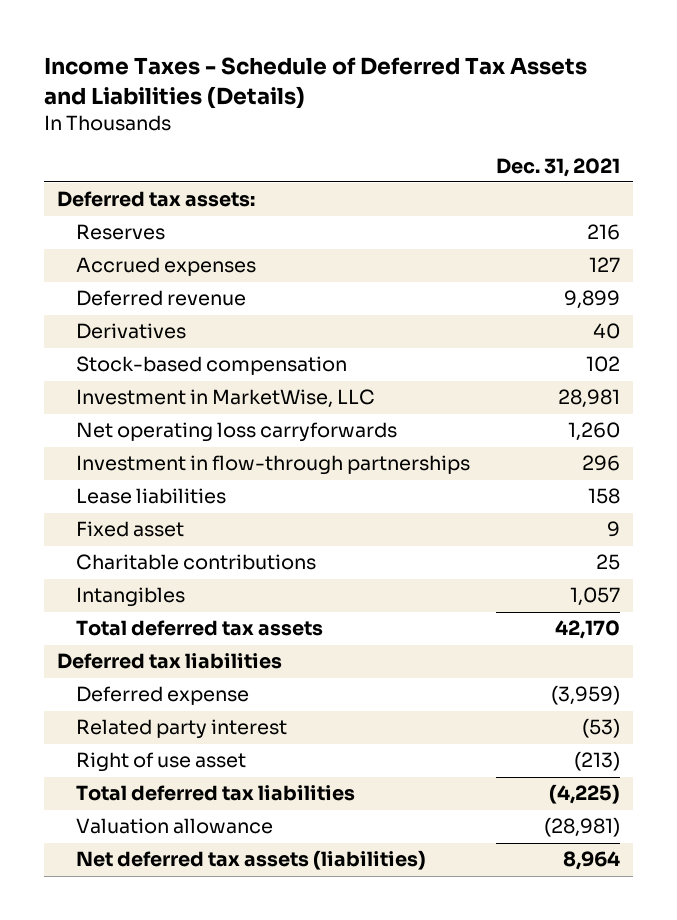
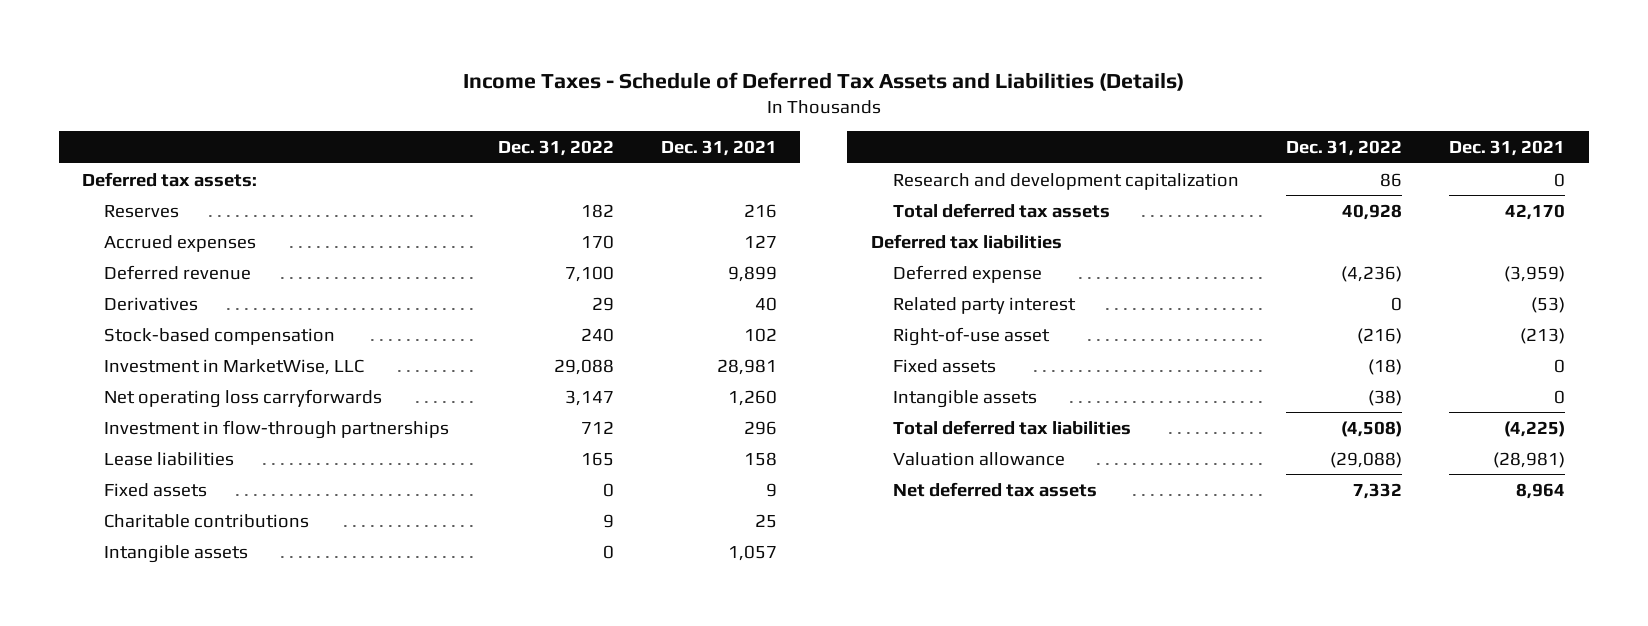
- | Dec. 31, 2021
+ | Dec. 31, 2022 | Dec. 31, 2021
- Fixed asset | 9
+ Fixed assets | 0 | 9
- Intangibles | 1,057
+ Intangible assets | 0 | 1,057
+ Research and development capitalization | 86 | 0
- Right of use asset | (213)
+ Right-of-use asset | (216) | (213)
+ Fixed assets | (18) | 0
+ Intangible assets | (38) | 0
- Net deferred tax assets (liabilities) | 8,964
+ Net deferred tax assets | 7,332 | 8,964

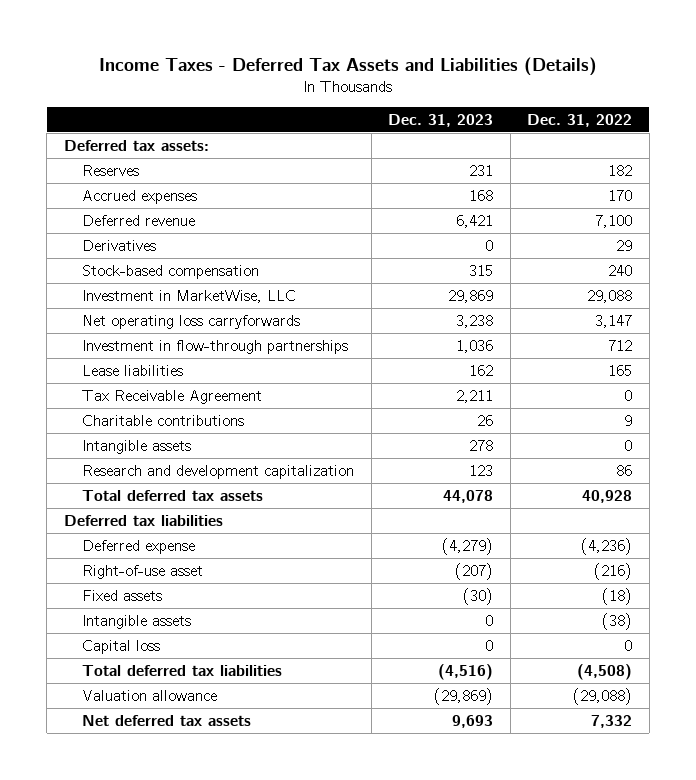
- Income Taxes - Schedule of Deferred Tax Assets and Liabilities (Details)
+ Income Taxes - Deferred Tax Assets and Liabilities (Details)
- | Dec. 31, 2022 | Dec. 31, 2021
+ | Dec. 31, 2023 | Dec. 31, 2022
- Fixed assets | 0 | 9
+ Tax Receivable Agreement | 2,211 | 0
- Related party interest | 0 | (53)
+ Capital loss | 0 | 0

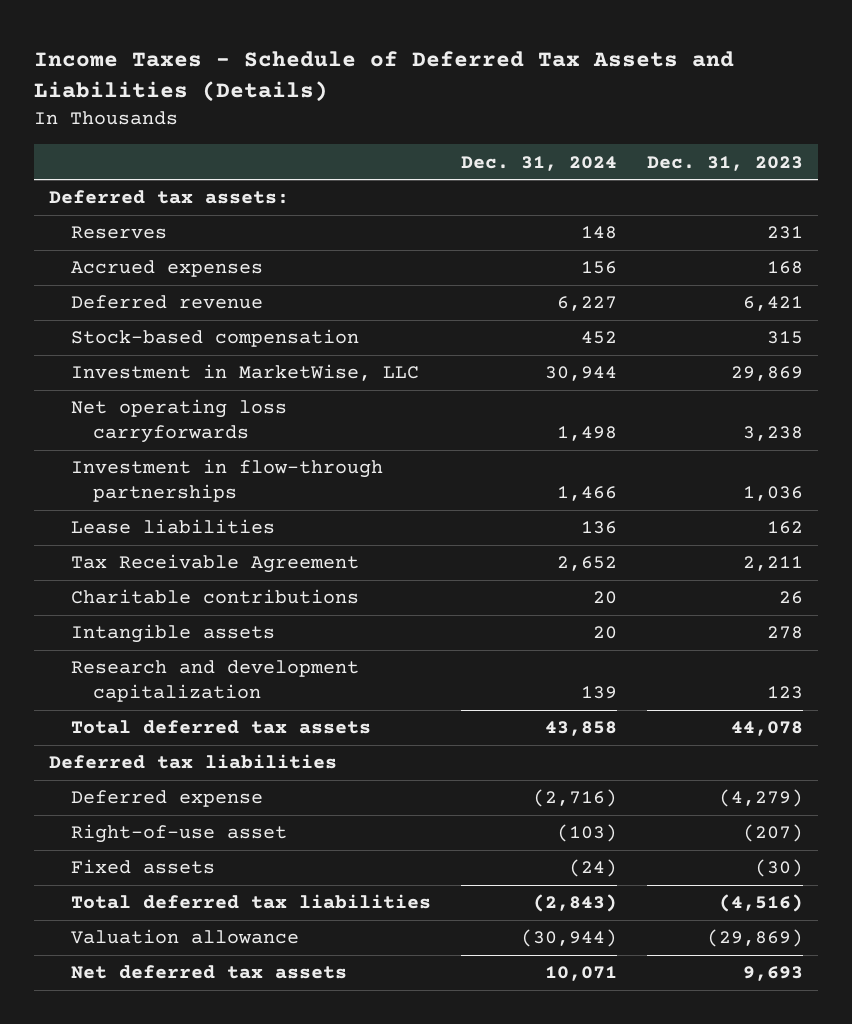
- Income Taxes - Deferred Tax Assets and Liabilities (Details)
+ Income Taxes - Schedule of Deferred Tax Assets and Liabilities (Details)
- | Dec. 31, 2023 | Dec. 31, 2022
+ | Dec. 31, 2024 | Dec. 31, 2023
- Derivatives | 0 | 29
- Intangible assets | 0 | (38)
- Capital loss | 0 | 0

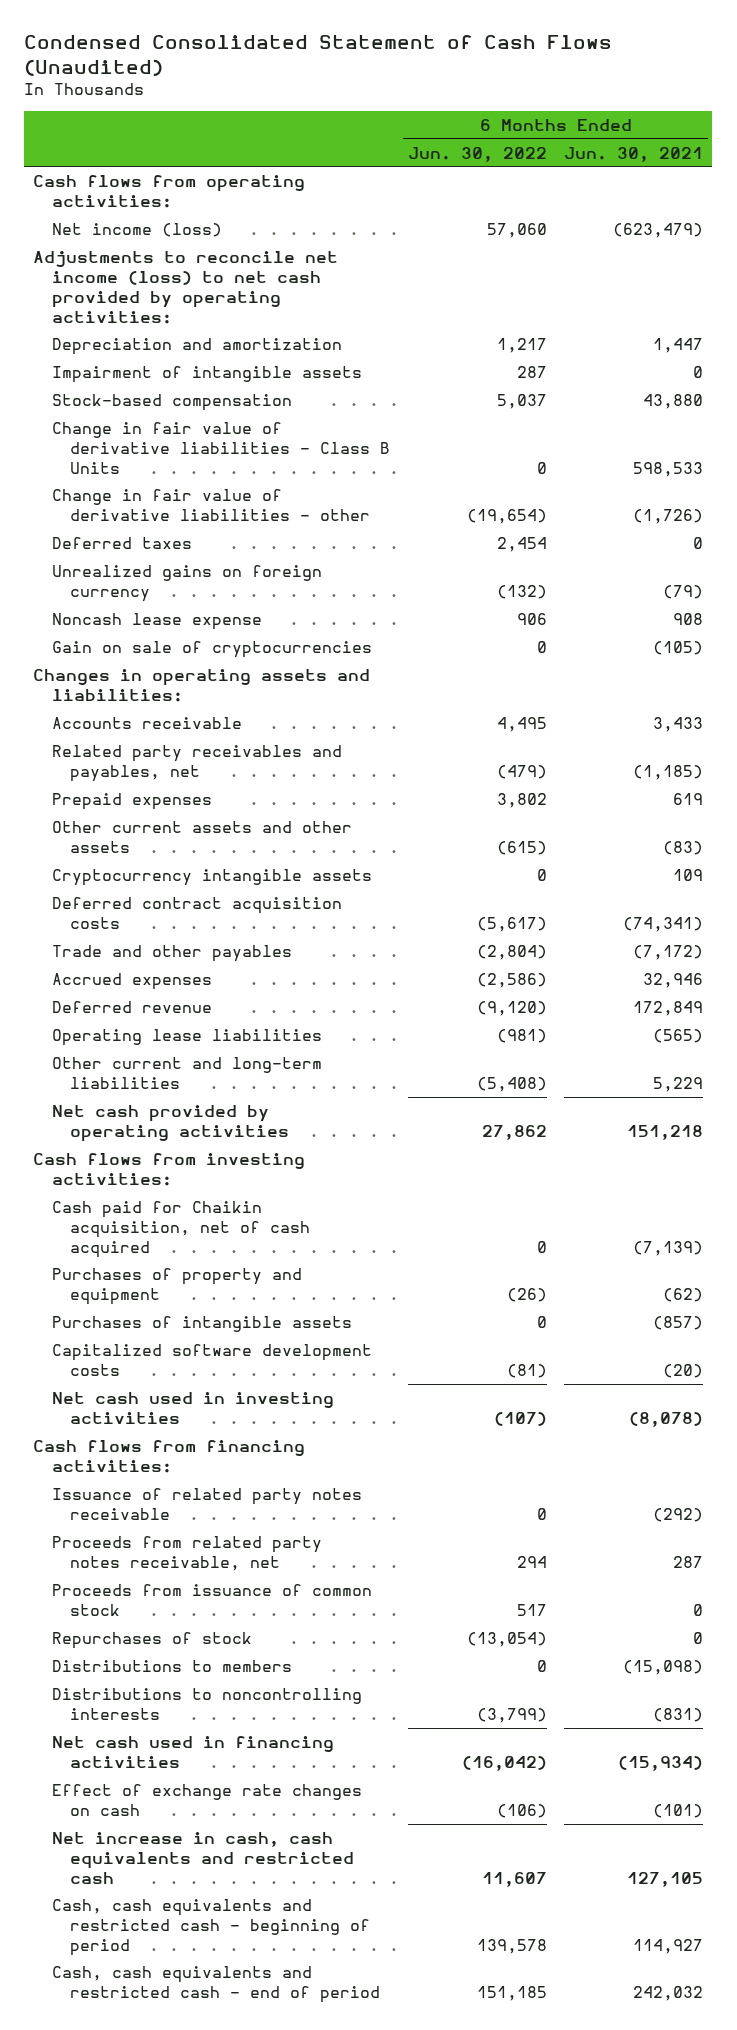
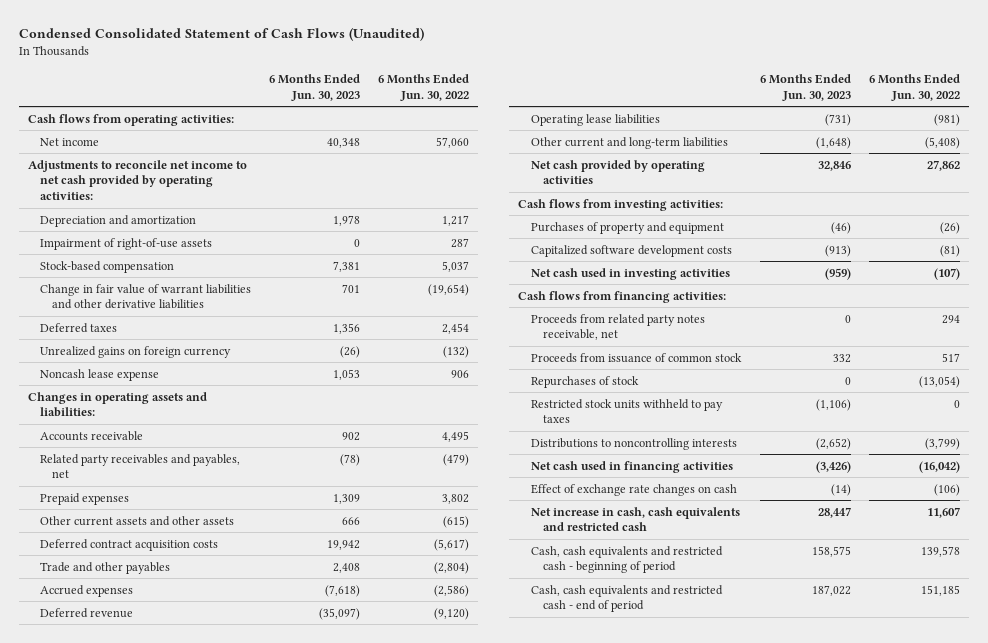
- | 6 Months Ended Jun. 30, 2022 | 6 Months Ended Jun. 30, 2021
+ | 6 Months Ended Jun. 30, 2023 | 6 Months Ended Jun. 30, 2022
- Net income (loss) | 57,060 | (623,479)
- Adjustments to reconcile net income (loss) to net cash provided by operating activities:
+ Net income | 40,348 | 57,060
+ Adjustments to reconcile net income to net cash provided by operating activities:
- Impairment of intangible assets | 287 | 0
+ Impairment of right-of-use assets | 0 | 287
- Change in fair value of derivative liabilities - Class B Units | 0 | 598,533
- Change in fair value of derivative liabilities - other | (19,654) | (1,726)
+ Change in fair value of warrant liabilities and other derivative liabilities | 701 | (19,654)
- Gain on sale of cryptocurrencies | 0 | (105)
- Cryptocurrency intangible assets | 0 | 109
- Cash paid for Chaikin acquisition, net of cash acquired | 0 | (7,139)
- Purchases of intangible assets | 0 | (857)
- Issuance of related party notes receivable | 0 | (292)
- Distributions to members | 0 | (15,098)
+ Restricted stock units withheld to pay taxes | (1,106) | 0

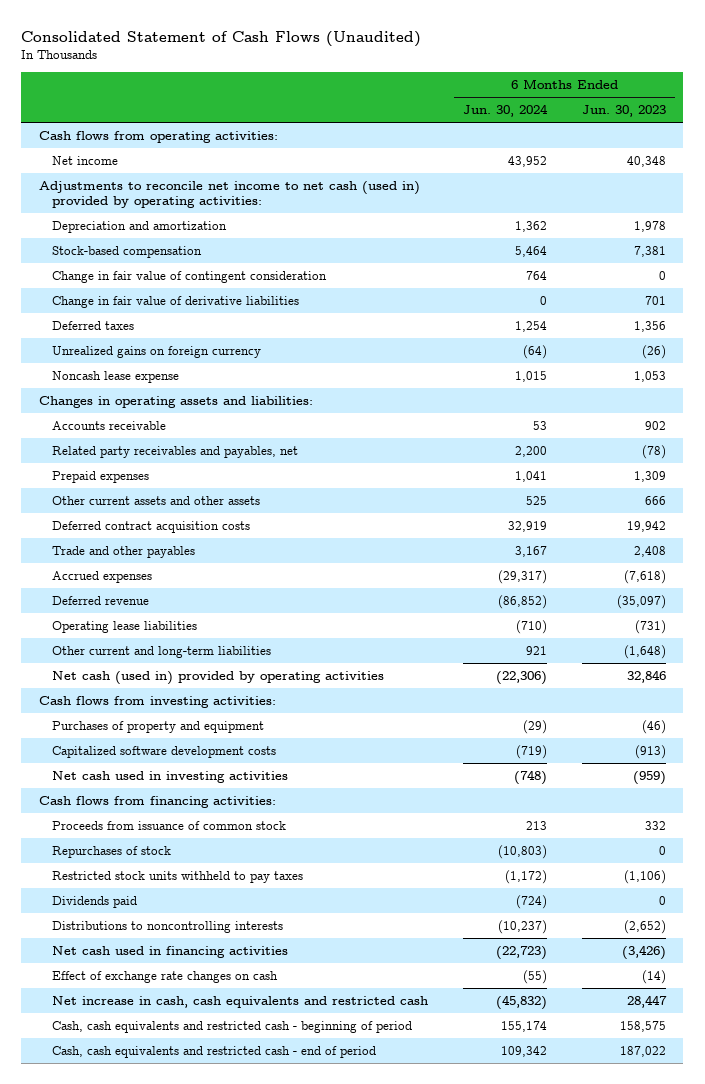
- Condensed Consolidated Statement of Cash Flows (Unaudited)
+ Consolidated Statement of Cash Flows (Unaudited)
- | 6 Months Ended Jun. 30, 2023 | 6 Months Ended Jun. 30, 2022
+ | 6 Months Ended Jun. 30, 2024 | 6 Months Ended Jun. 30, 2023
- Adjustments to reconcile net income to net cash provided by operating activities:
+ Adjustments to reconcile net income to net cash (used in) provided by operating activities:
- Impairment of right-of-use assets | 0 | 287
- Change in fair value of warrant liabilities and other derivative liabilities | 701 | (19,654)
+ Change in fair value of contingent consideration | 764 | 0
+ Change in fair value of derivative liabilities | 0 | 701
- Net cash provided by operating activities | 32,846 | 27,862
+ Net cash (used in) provided by operating activities | (22,306) | 32,846
- Proceeds from related party notes receivable, net | 0 | 294
+ Dividends paid | (724) | 0

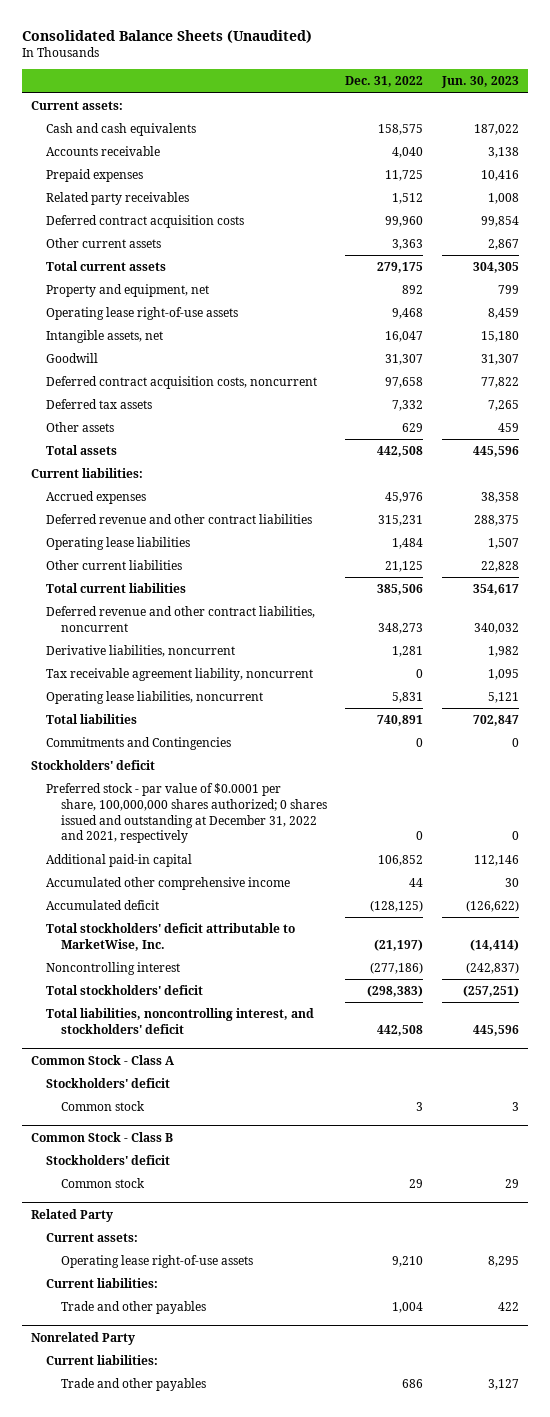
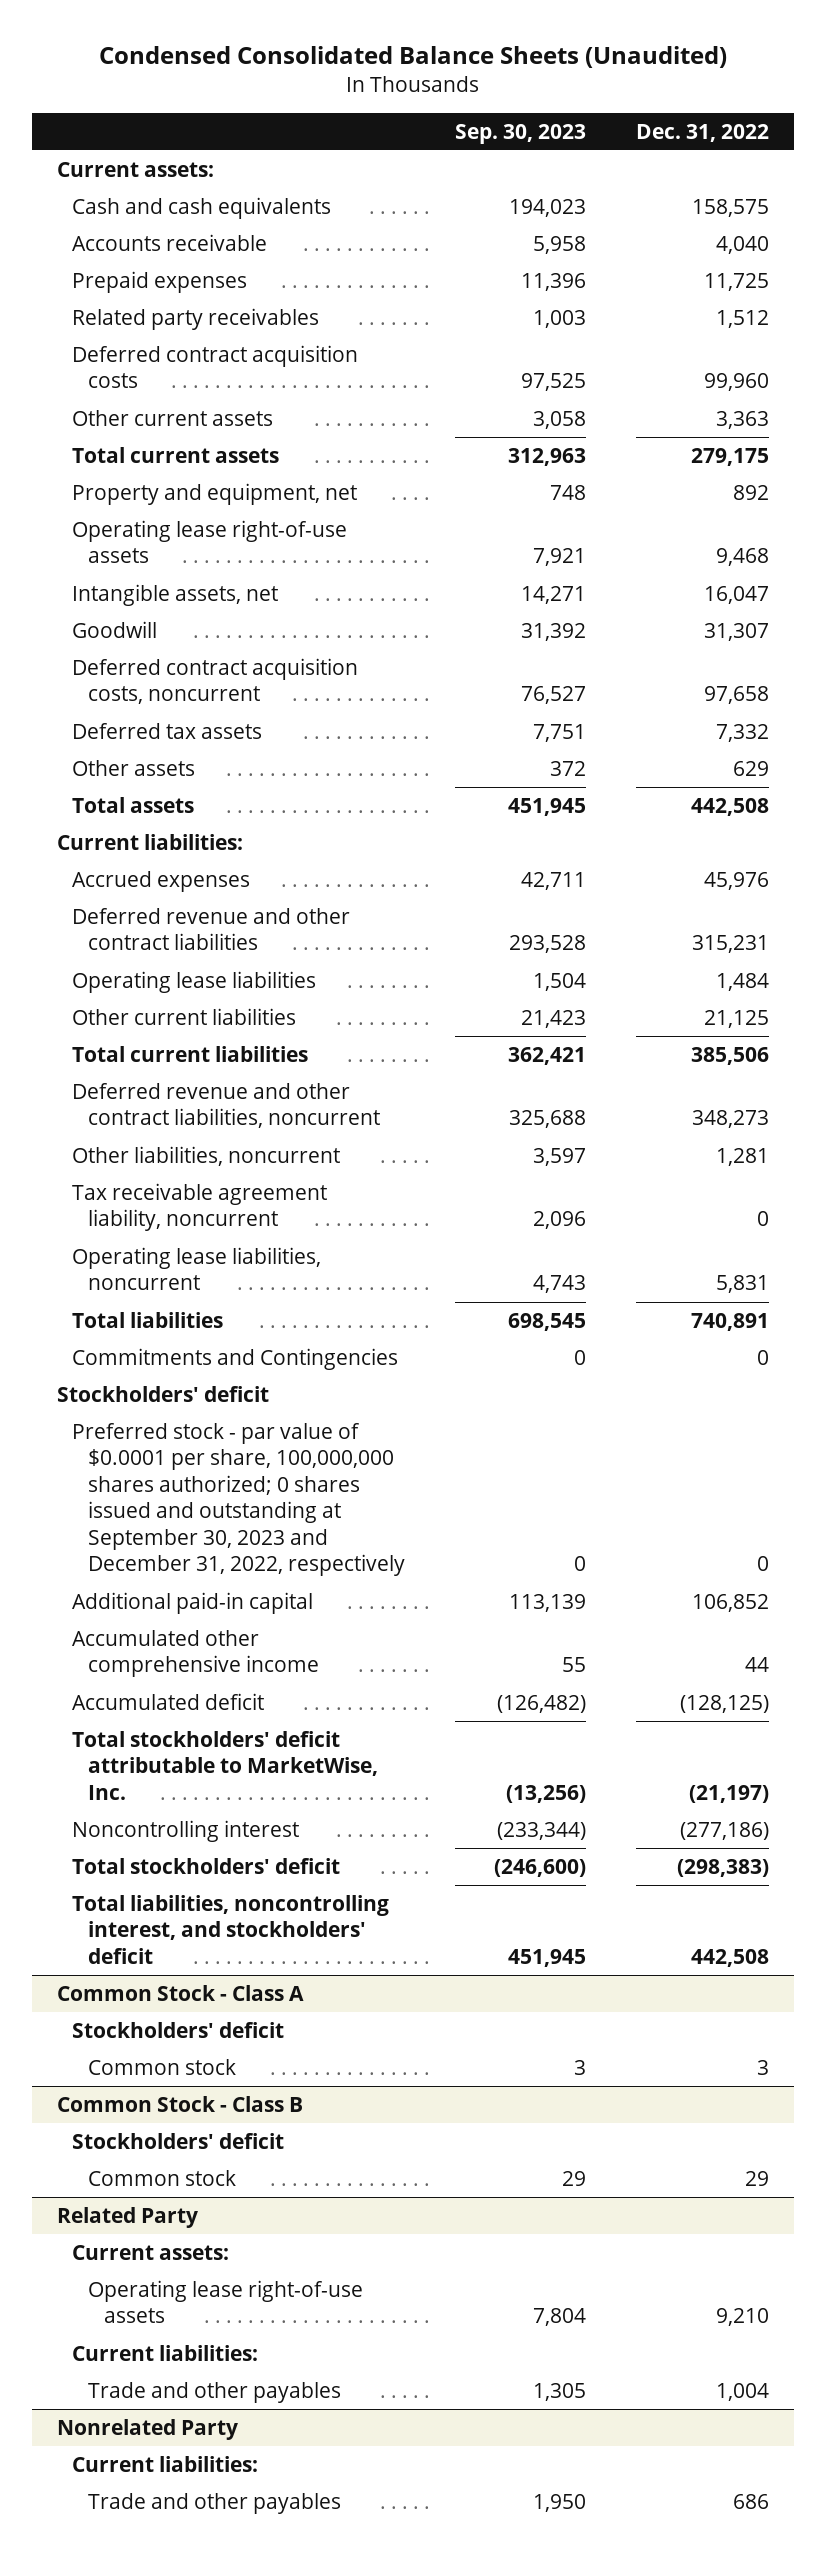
- Consolidated Balance Sheets (Unaudited)
+ Condensed Consolidated Balance Sheets (Unaudited)
- | Dec. 31, 2022 | Jun. 30, 2023
+ | Sep. 30, 2023 | Dec. 31, 2022
- Derivative liabilities, noncurrent | 1,281 | 1,982
+ Other liabilities, noncurrent | 3,597 | 1,281
- Preferred stock - par value of $0.0001 per share, 100,000,000 shares authorized; 0 shares issued and outstanding at December 31, 2022 and 2021, respectively | 0 | 0
+ Preferred stock - par value of $0.0001 per share, 100,000,000 shares authorized; 0 shares issued and outstanding at September 30, 2023 and December 31, 2022, respectively | 0 | 0

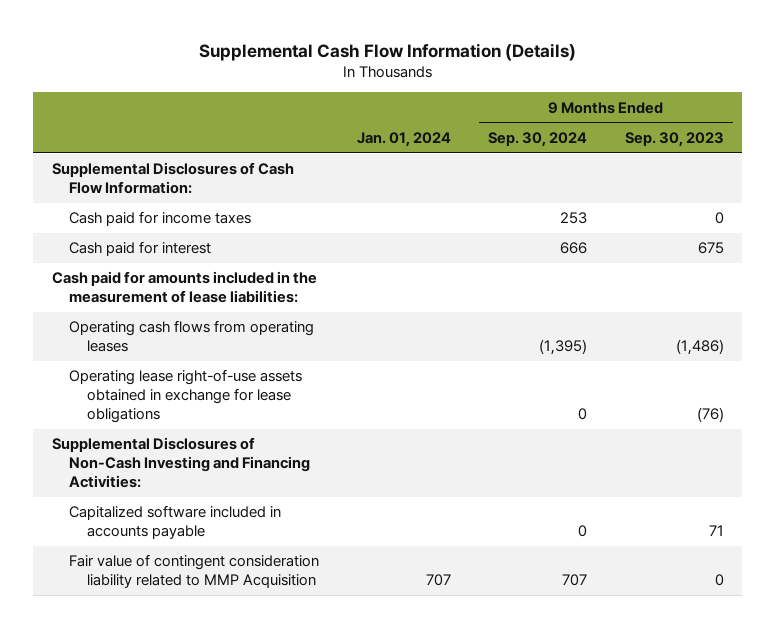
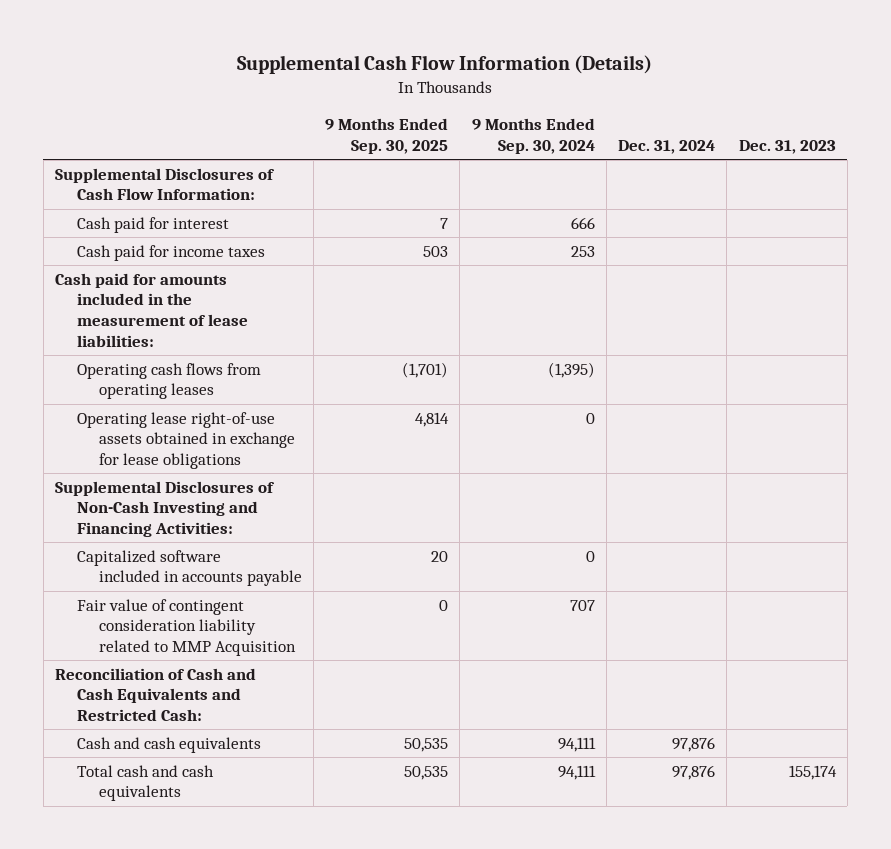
- | Jan. 01, 2024 | 9 Months Ended Sep. 30, 2024 | 9 Months Ended Sep. 30, 2023
+ | 9 Months Ended Sep. 30, 2025 | 9 Months Ended Sep. 30, 2024 | Dec. 31, 2024 | Dec. 31, 2023
moved down: Cash paid for income taxes | 503 | 253 | |
+ Reconciliation of Cash and Cash Equivalents and Restricted Cash:
+ Cash and cash equivalents | 50,535 | 94,111 | 97,876 |
+ Total cash and cash equivalents | 50,535 | 94,111 | 97,876 | 155,174

